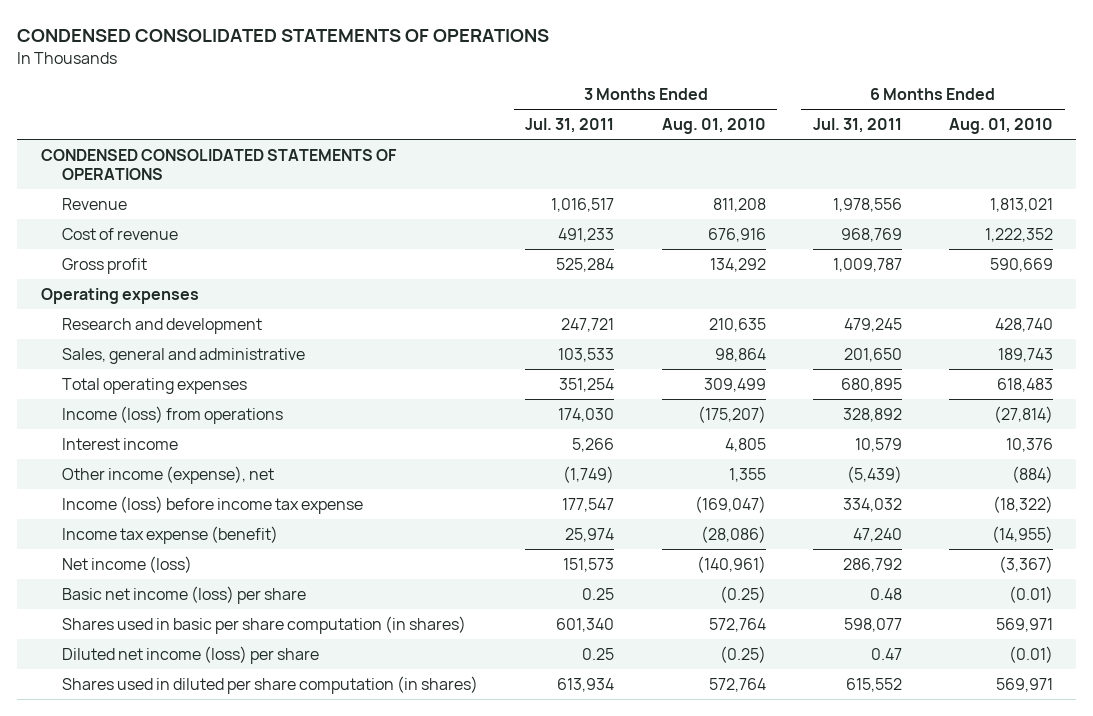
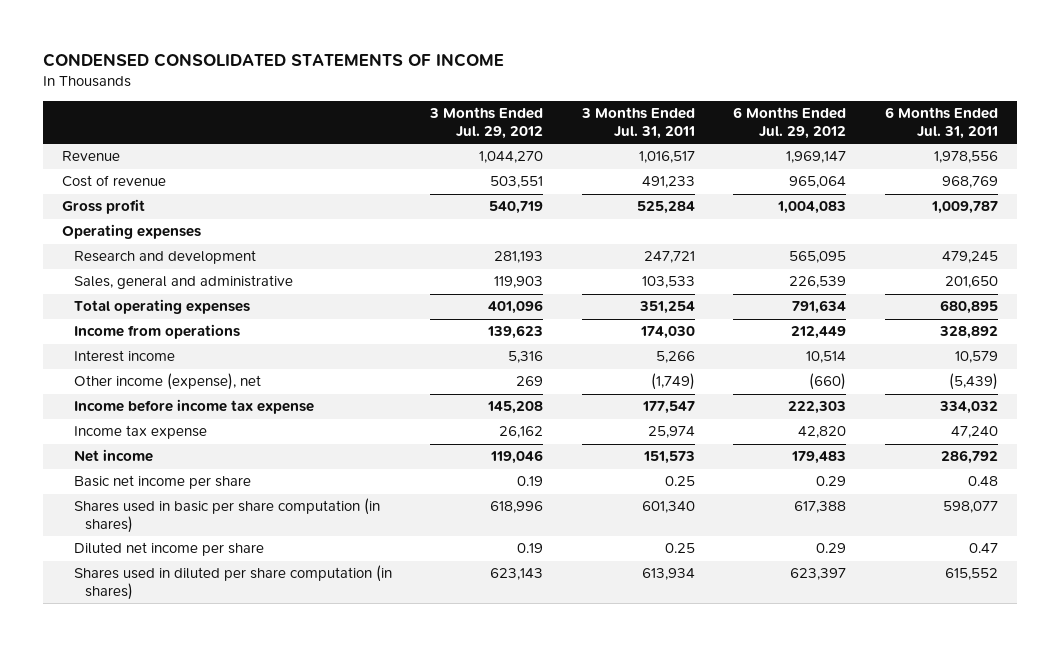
- CONDENSED CONSOLIDATED STATEMENTS OF OPERATIONS
+ CONDENSED CONSOLIDATED STATEMENTS OF INCOME
- | 3 Months Ended Jul. 31, 2011 | 3 Months Ended Aug. 01, 2010 | 6 Months Ended Jul. 31, 2011 | 6 Months Ended Aug. 01, 2010
+ | 3 Months Ended Jul. 29, 2012 | 3 Months Ended Jul. 31, 2011 | 6 Months Ended Jul. 29, 2012 | 6 Months Ended Jul. 31, 2011
- CONDENSED CONSOLIDATED STATEMENTS OF OPERATIONS
- Income (loss) from operations | 174,030 | (175,207) | 328,892 | (27,814)
+ Income from operations | 139,623 | 174,030 | 212,449 | 328,892
- Income (loss) before income tax expense | 177,547 | (169,047) | 334,032 | (18,322)
- Income tax expense (benefit) | 25,974 | (28,086) | 47,240 | (14,955)
- Net income (loss) | 151,573 | (140,961) | 286,792 | (3,367)
- Basic net income (loss) per share | 0.25 | (0.25) | 0.48 | (0.01)
+ Income before income tax expense | 145,208 | 177,547 | 222,303 | 334,032
+ Income tax expense | 26,162 | 25,974 | 42,820 | 47,240
+ Net income | 119,046 | 151,573 | 179,483 | 286,792
+ Basic net income per share | 0.19 | 0.25 | 0.29 | 0.48
- Diluted net income (loss) per share | 0.25 | (0.25) | 0.47 | (0.01)
+ Diluted net income per share | 0.19 | 0.25 | 0.29 | 0.47

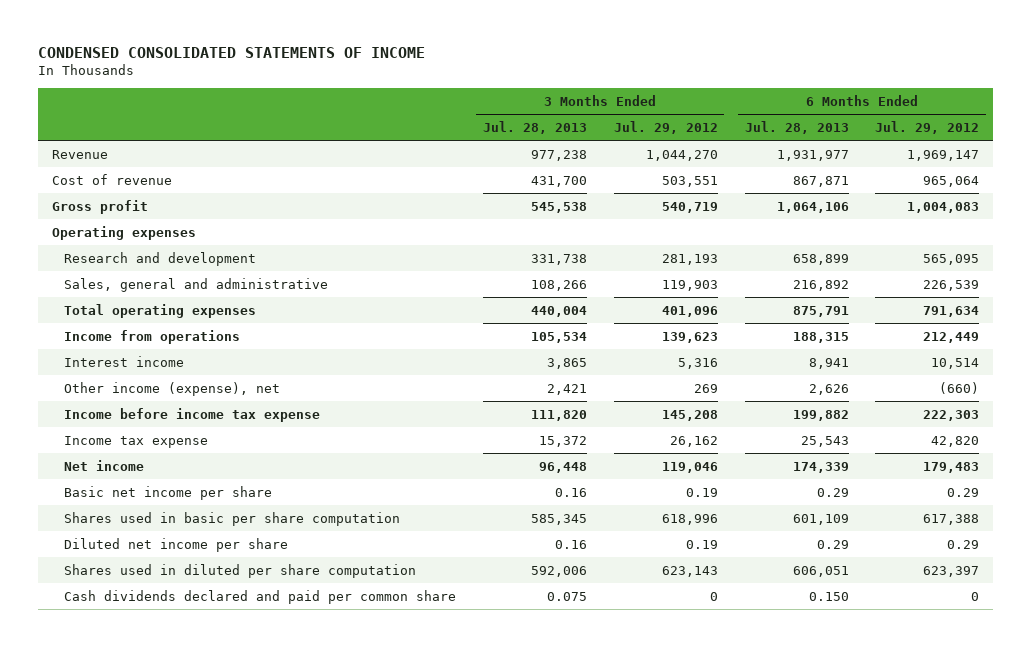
- | 3 Months Ended Jul. 29, 2012 | 3 Months Ended Jul. 31, 2011 | 6 Months Ended Jul. 29, 2012 | 6 Months Ended Jul. 31, 2011
+ | 3 Months Ended Jul. 28, 2013 | 3 Months Ended Jul. 29, 2012 | 6 Months Ended Jul. 28, 2013 | 6 Months Ended Jul. 29, 2012
- Shares used in basic per share computation (in shares) | 618,996 | 601,340 | 617,388 | 598,077
+ Shares used in basic per share computation | 585,345 | 618,996 | 601,109 | 617,388
- Shares used in diluted per share computation (in shares) | 623,143 | 613,934 | 623,397 | 615,552
+ Shares used in diluted per share computation | 592,006 | 623,143 | 606,051 | 623,397
+ Cash dividends declared and paid per common share | 0.075 | 0 | 0.150 | 0

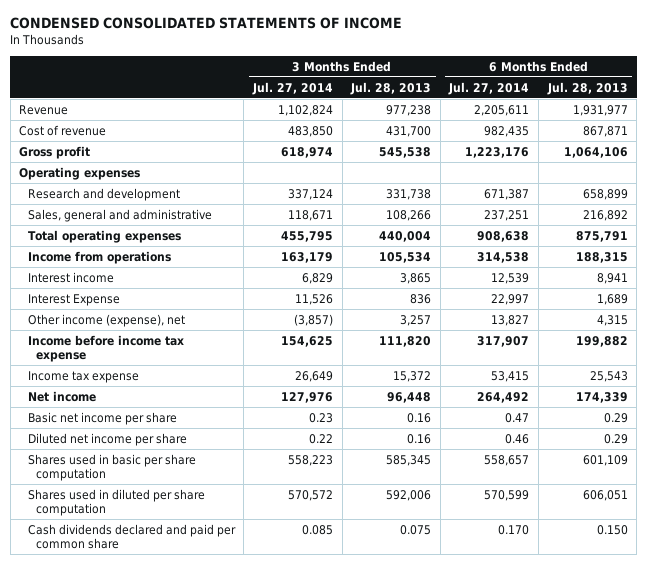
- | 3 Months Ended Jul. 28, 2013 | 3 Months Ended Jul. 29, 2012 | 6 Months Ended Jul. 28, 2013 | 6 Months Ended Jul. 29, 2012
+ | 3 Months Ended Jul. 27, 2014 | 3 Months Ended Jul. 28, 2013 | 6 Months Ended Jul. 27, 2014 | 6 Months Ended Jul. 28, 2013
- Other income (expense), net | 2,421 | 269 | 2,626 | (660)
+ Interest Expense | 11,526 | 836 | 22,997 | 1,689
+ Other income (expense), net | (3,857) | 3,257 | 13,827 | 4,315
moved down: Shares used in basic per share computation | 558,223 | 585,345 | 558,657 | 601,109

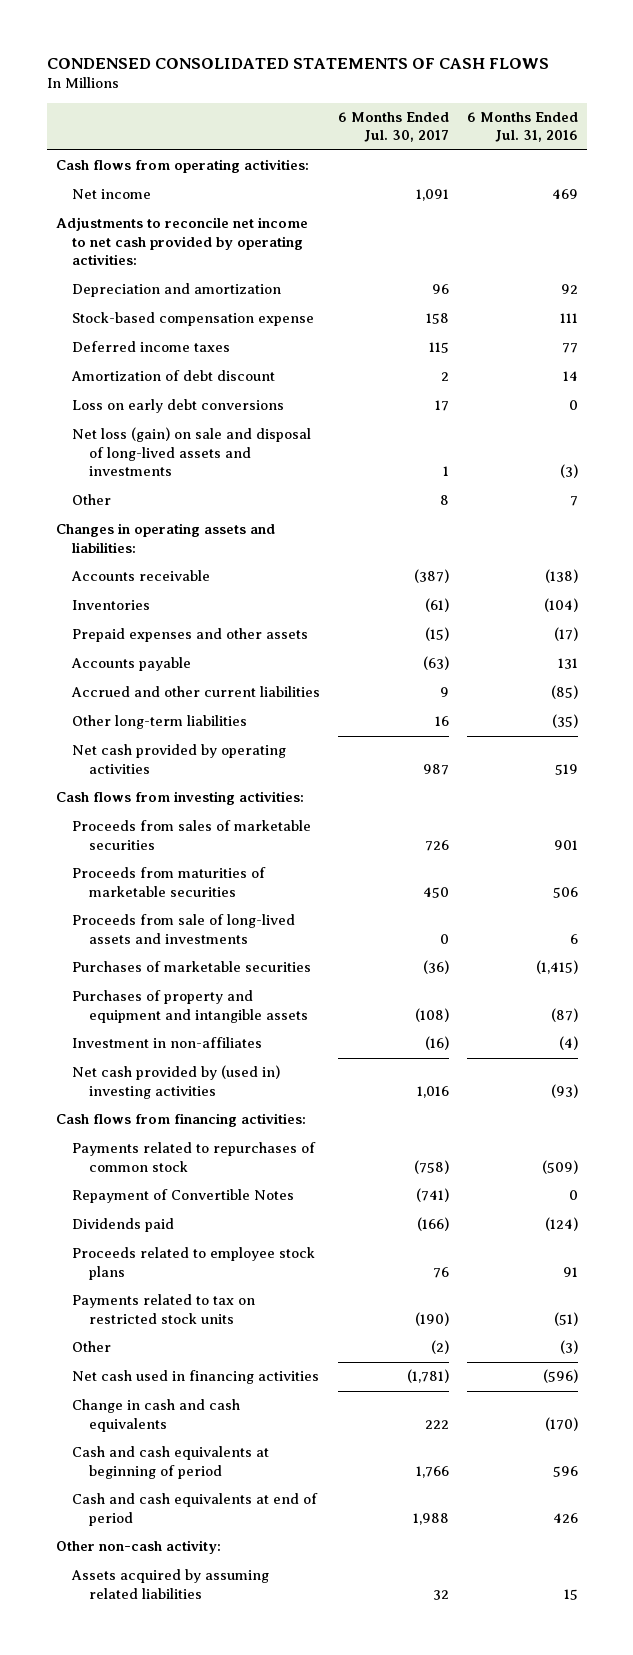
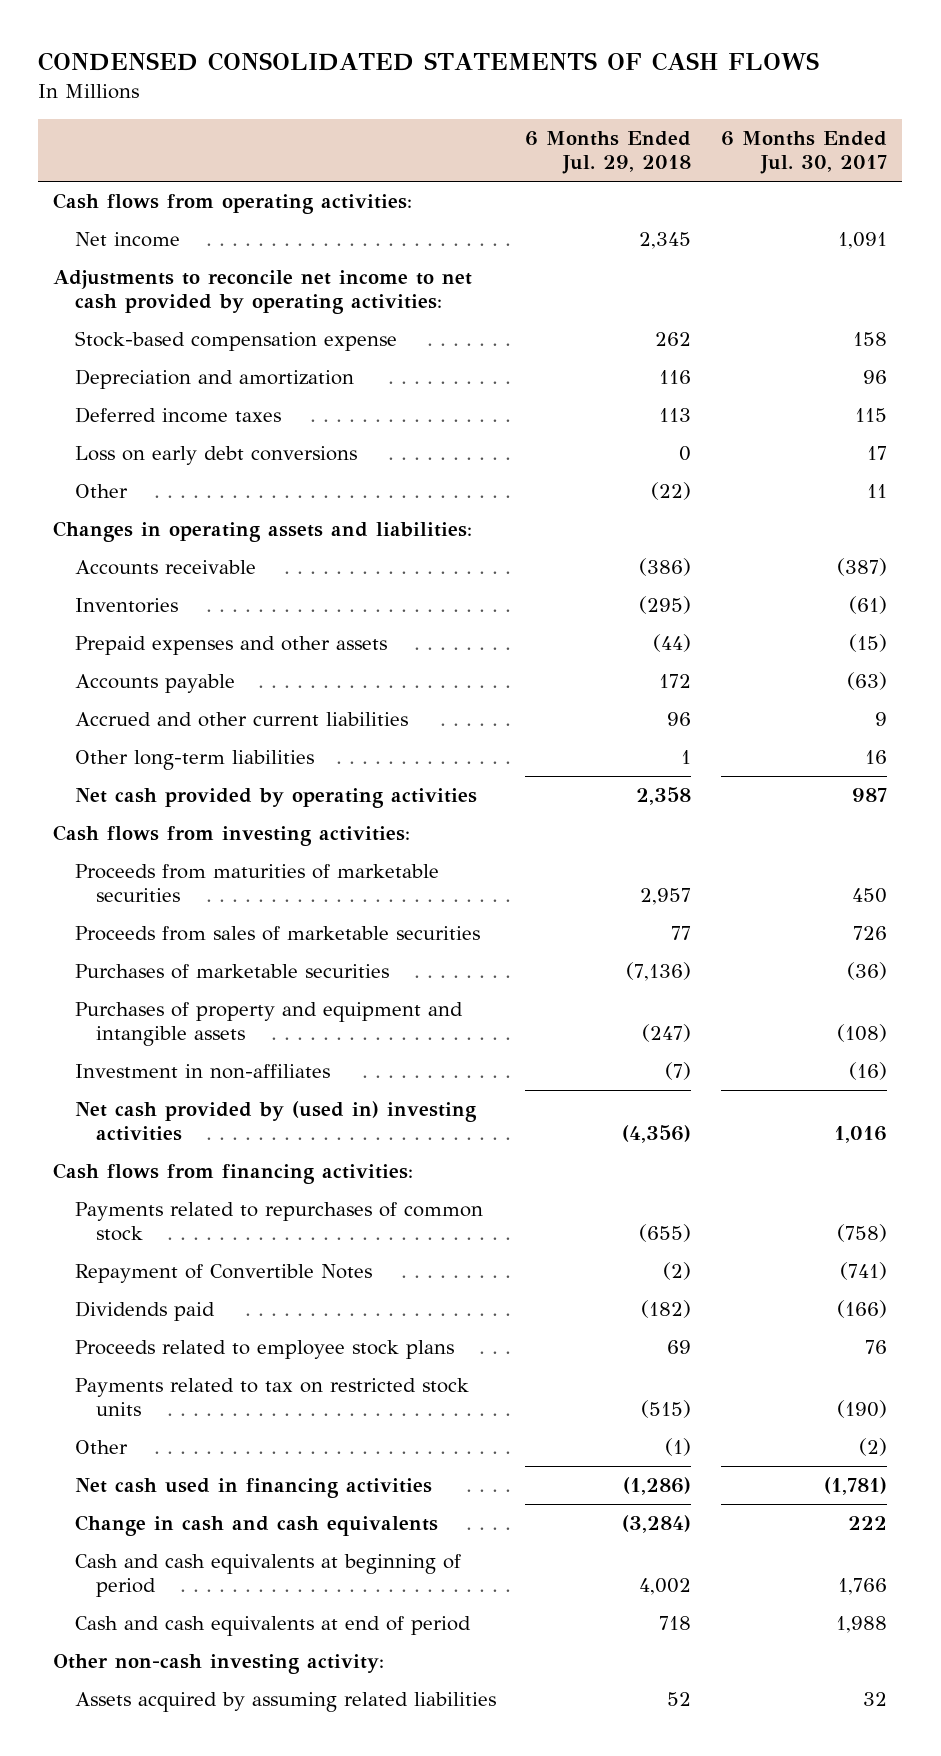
- | 6 Months Ended Jul. 30, 2017 | 6 Months Ended Jul. 31, 2016
+ | 6 Months Ended Jul. 29, 2018 | 6 Months Ended Jul. 30, 2017
moved down: Depreciation and amortization | 116 | 96
- Amortization of debt discount | 2 | 14
- Net loss (gain) on sale and disposal of long-lived assets and investments | 1 | (3)
- Other | 8 | 7
+ Other | (22) | 11
- Proceeds from sale of long-lived assets and investments | 0 | 6
moved down: Proceeds from sales of marketable securities | 77 | 726
- Other non-cash activity:
+ Other non-cash investing activity:

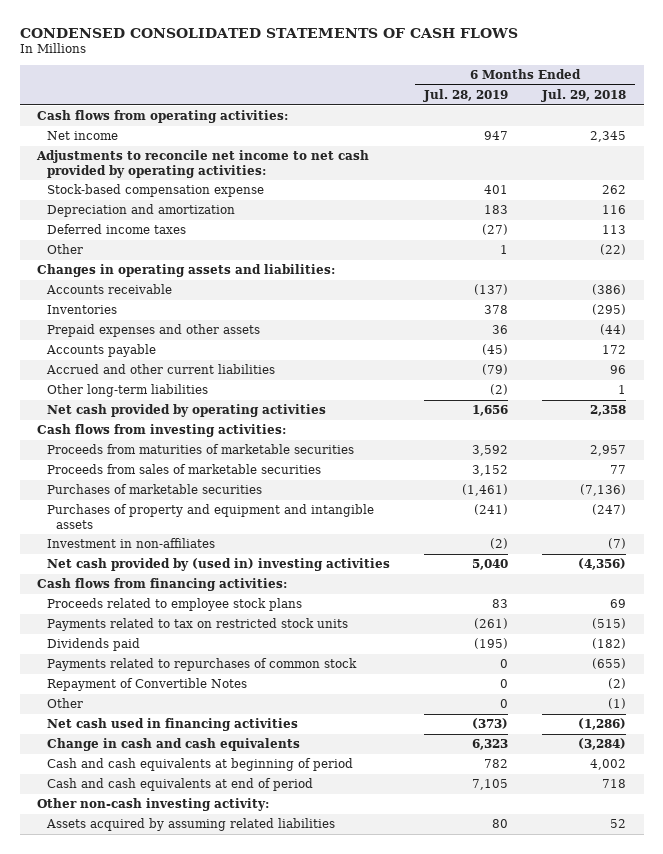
- | 6 Months Ended Jul. 29, 2018 | 6 Months Ended Jul. 30, 2017
+ | 6 Months Ended Jul. 28, 2019 | 6 Months Ended Jul. 29, 2018
- Loss on early debt conversions | 0 | 17
moved down: Dividends paid | (195) | (182)
moved down: Payments related to repurchases of common stock | 0 | (655)
moved down: Repayment of Convertible Notes | 0 | (2)

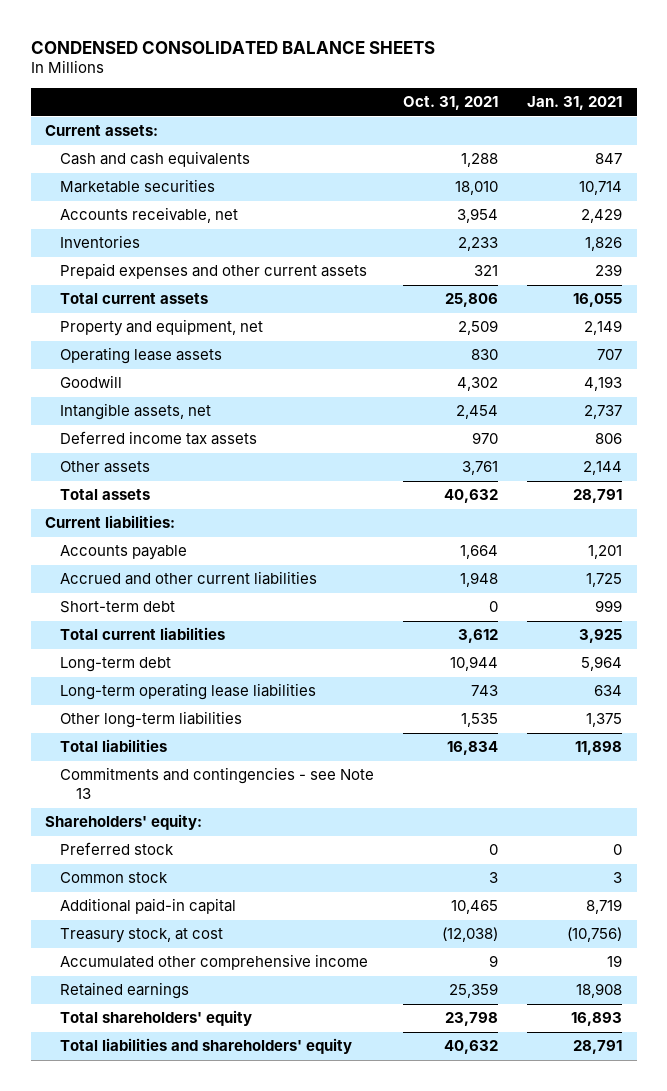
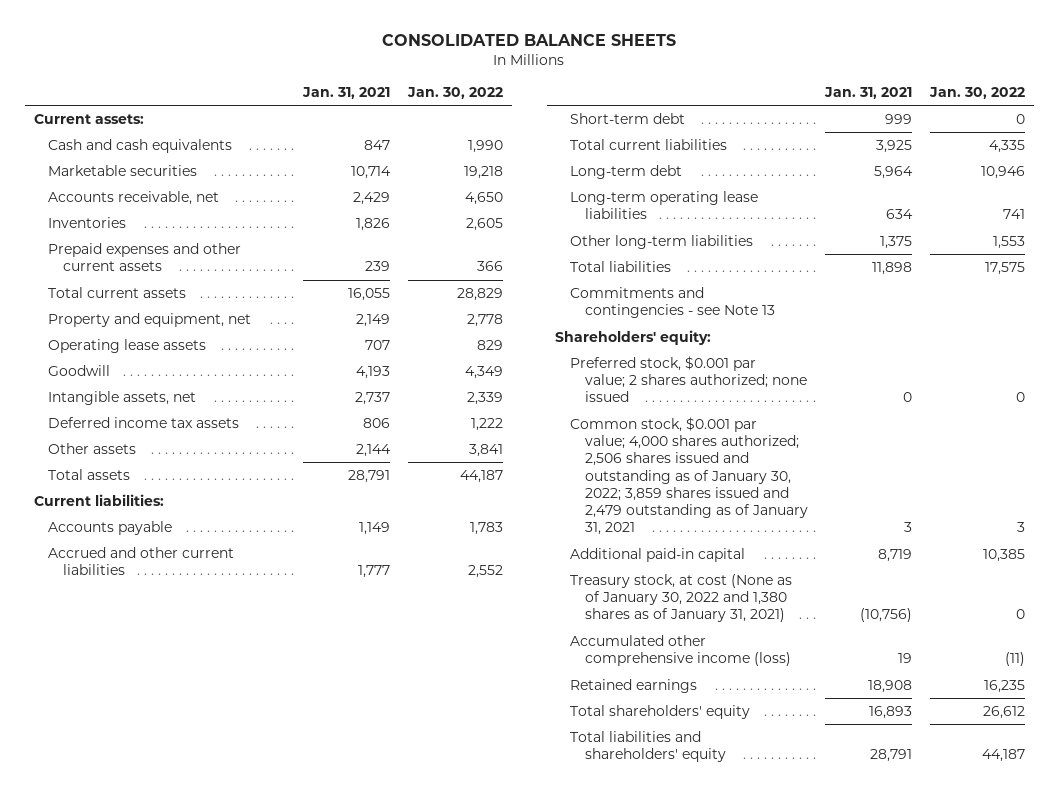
- CONDENSED CONSOLIDATED BALANCE SHEETS
+ CONSOLIDATED BALANCE SHEETS
- | Oct. 31, 2021 | Jan. 31, 2021
+ | Jan. 31, 2021 | Jan. 30, 2022
- Accounts payable | 1,664 | 1,201
- Accrued and other current liabilities | 1,948 | 1,725
+ Accounts payable | 1,149 | 1,783
+ Accrued and other current liabilities | 1,777 | 2,552
- Preferred stock | 0 | 0
- Common stock | 3 | 3
+ Preferred stock, $0.001 par value; 2 shares authorized; none issued | 0 | 0
+ Common stock, $0.001 par value; 4,000 shares authorized; 2,506 shares issued and outstanding as of January 30, 2022; 3,859 shares issued and 2,479 outstanding as of January 31, 2021 | 3 | 3
- Treasury stock, at cost | (12,038) | (10,756)
- Accumulated other comprehensive income | 9 | 19
+ Treasury stock, at cost (None as of January 30, 2022 and 1,380 shares as of January 31, 2021) | (10,756) | 0
+ Accumulated other comprehensive income (loss) | 19 | (11)

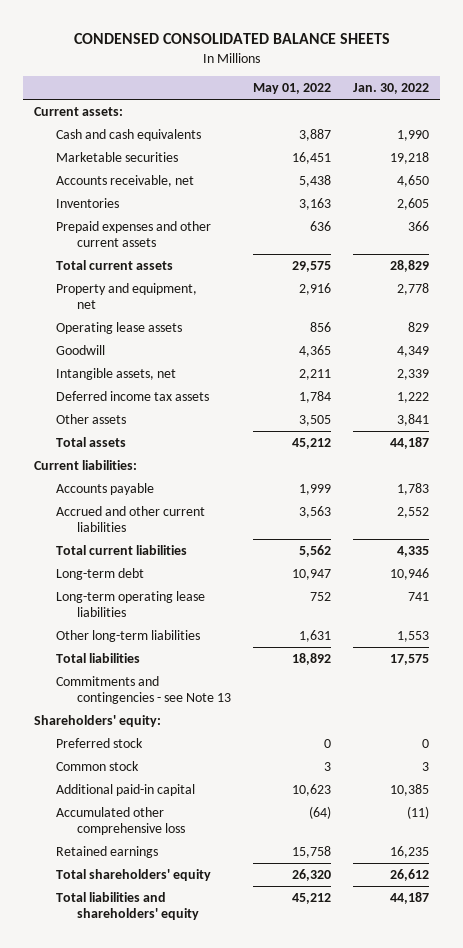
- CONSOLIDATED BALANCE SHEETS
+ CONDENSED CONSOLIDATED BALANCE SHEETS
- | Jan. 31, 2021 | Jan. 30, 2022
+ | May 01, 2022 | Jan. 30, 2022
- Short-term debt | 999 | 0
- Preferred stock, $0.001 par value; 2 shares authorized; none issued | 0 | 0
- Common stock, $0.001 par value; 4,000 shares authorized; 2,506 shares issued and outstanding as of January 30, 2022; 3,859 shares issued and 2,479 outstanding as of January 31, 2021 | 3 | 3
+ Preferred stock | 0 | 0
+ Common stock | 3 | 3
- Treasury stock, at cost (None as of January 30, 2022 and 1,380 shares as of January 31, 2021) | (10,756) | 0
- Accumulated other comprehensive income (loss) | 19 | (11)
+ Accumulated other comprehensive loss | (64) | (11)

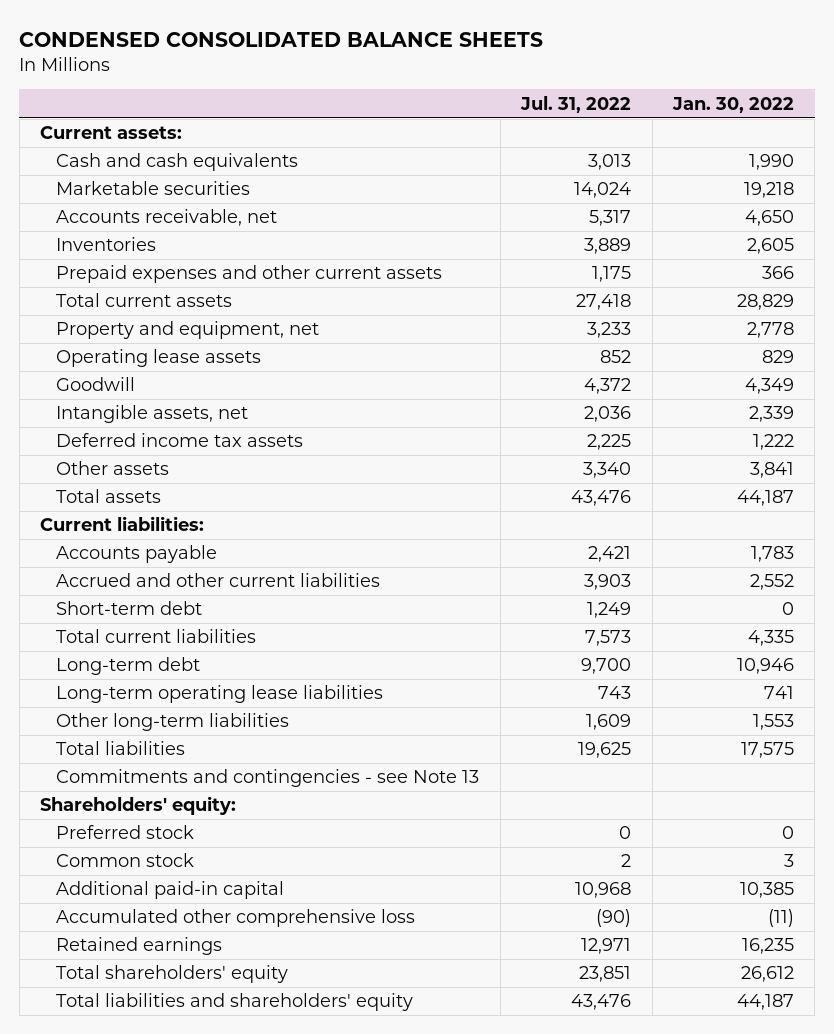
- | May 01, 2022 | Jan. 30, 2022
+ | Jul. 31, 2022 | Jan. 30, 2022
+ Short-term debt | 1,249 | 0

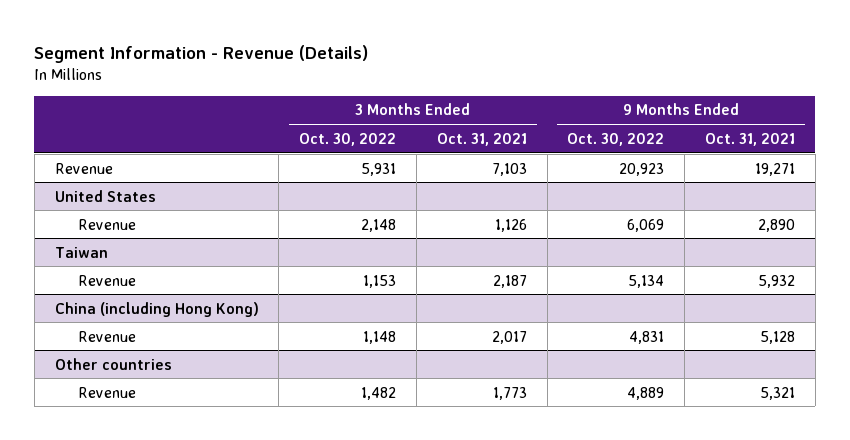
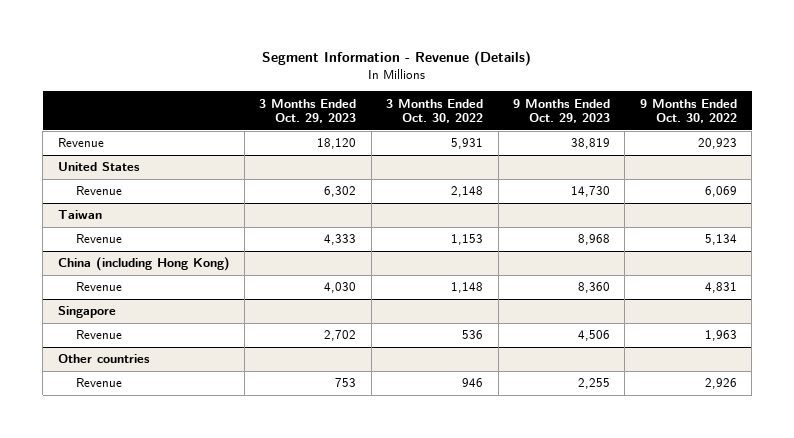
- | 3 Months Ended Oct. 30, 2022 | 3 Months Ended Oct. 31, 2021 | 9 Months Ended Oct. 30, 2022 | 9 Months Ended Oct. 31, 2021
+ | 3 Months Ended Oct. 29, 2023 | 3 Months Ended Oct. 30, 2022 | 9 Months Ended Oct. 29, 2023 | 9 Months Ended Oct. 30, 2022
+ Singapore
+ Revenue | 2,702 | 536 | 4,506 | 1,963
@ Other countries
- Revenue | 1,482 | 1,773 | 4,889 | 5,321
+ Revenue | 753 | 946 | 2,255 | 2,926

